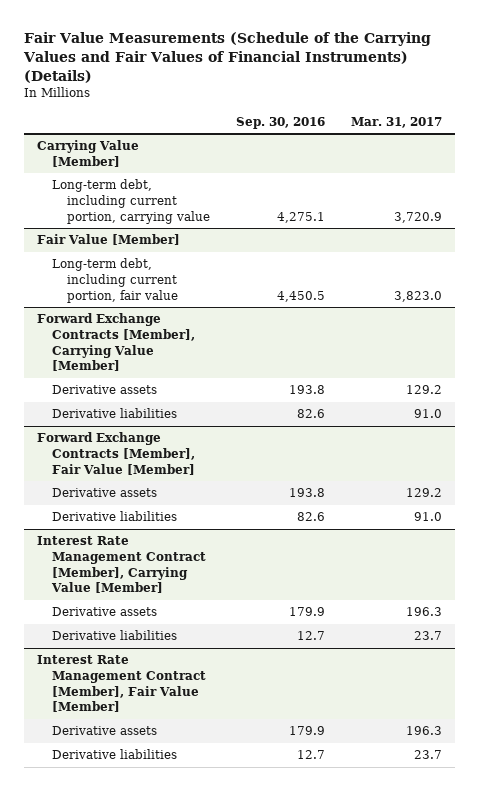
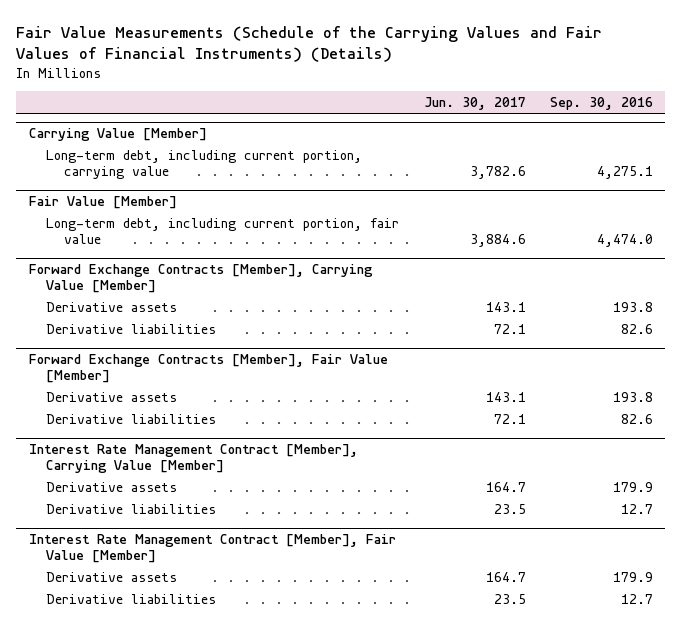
- | Sep. 30, 2016 | Mar. 31, 2017
+ | Jun. 30, 2017 | Sep. 30, 2016
@ Fair Value [Member]
- Long-term debt, including current portion, fair value | 4,450.5 | 3,823.0
+ Long-term debt, including current portion, fair value | 3,884.6 | 4,474.0

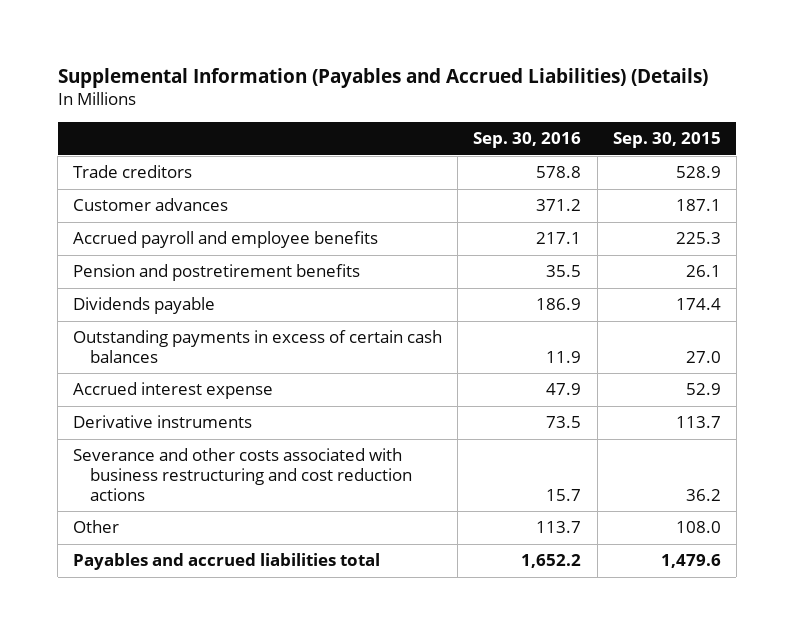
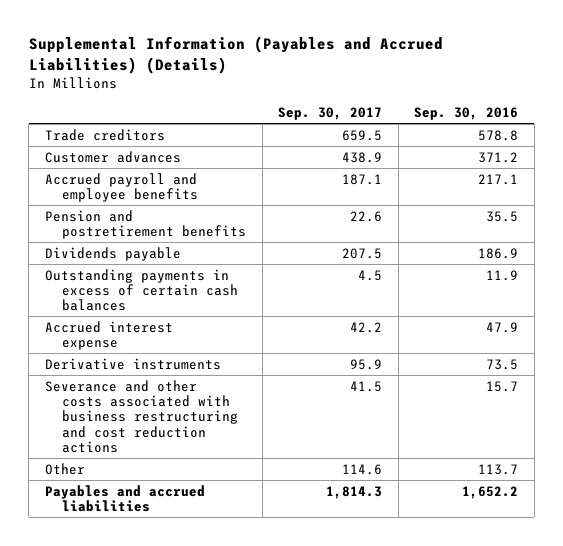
- | Sep. 30, 2016 | Sep. 30, 2015
+ | Sep. 30, 2017 | Sep. 30, 2016
- Payables and accrued liabilities total | 1,652.2 | 1,479.6
+ Payables and accrued liabilities | 1,814.3 | 1,652.2

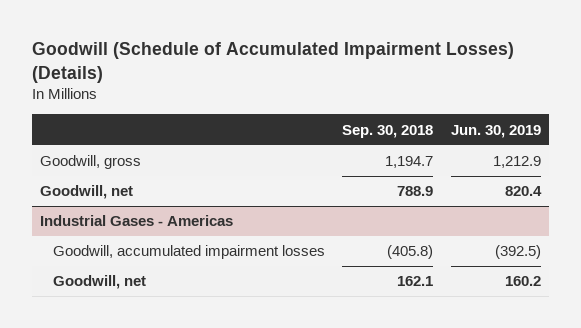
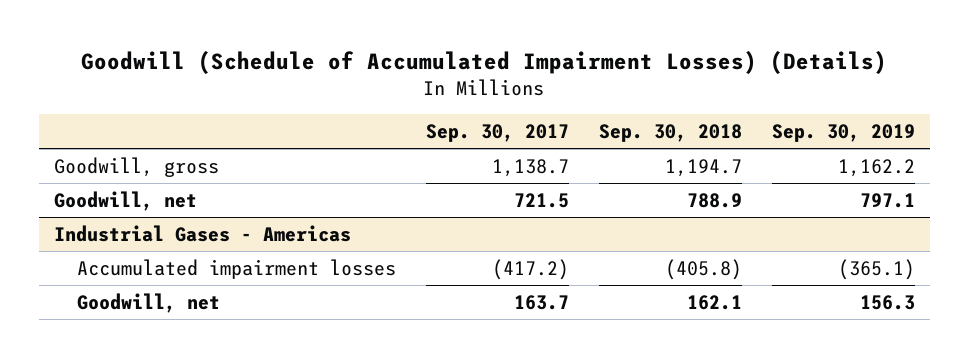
- | Sep. 30, 2018 | Jun. 30, 2019
+ | Sep. 30, 2017 | Sep. 30, 2018 | Sep. 30, 2019
@ Industrial Gases - Americas
- Goodwill, accumulated impairment losses | (405.8) | (392.5)
+ Accumulated impairment losses | (417.2) | (405.8) | (365.1)

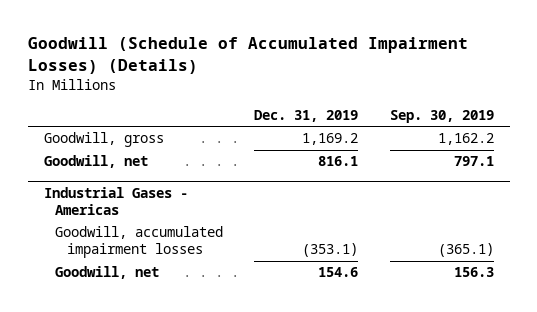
- | Sep. 30, 2017 | Sep. 30, 2018 | Sep. 30, 2019
+ | Dec. 31, 2019 | Sep. 30, 2019
@ Industrial Gases - Americas
- Accumulated impairment losses | (417.2) | (405.8) | (365.1)
+ Goodwill, accumulated impairment losses | (353.1) | (365.1)

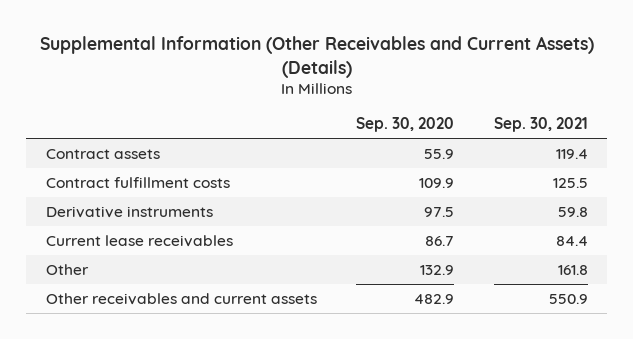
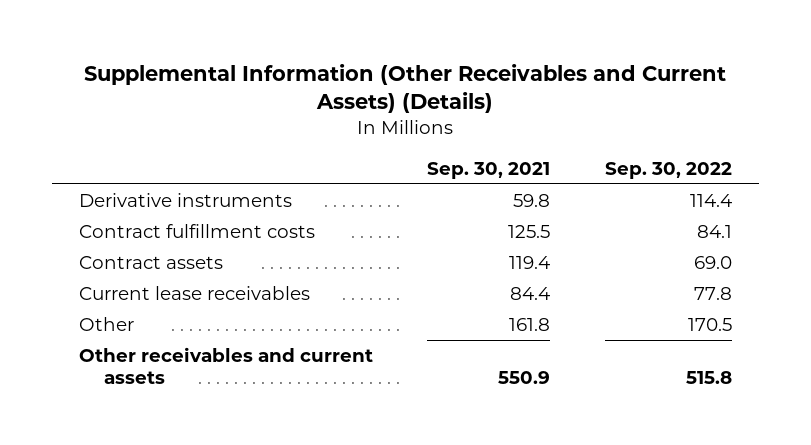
- | Sep. 30, 2020 | Sep. 30, 2021
+ | Sep. 30, 2021 | Sep. 30, 2022
moved down: Contract fulfillment costs | 125.5 | 84.1
moved down: Contract assets | 119.4 | 69.0

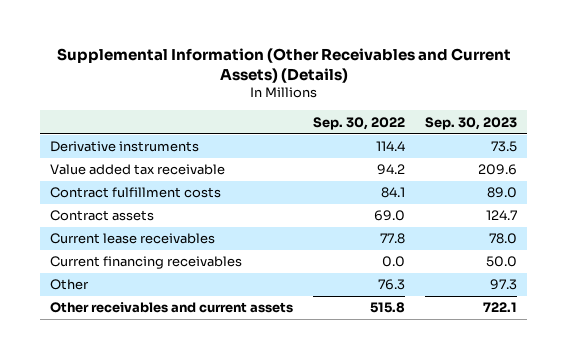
- | Sep. 30, 2021 | Sep. 30, 2022
+ | Sep. 30, 2022 | Sep. 30, 2023
+ Value added tax receivable | 94.2 | 209.6
- Other | 161.8 | 170.5
+ Current financing receivables | 0.0 | 50.0
+ Other | 76.3 | 97.3

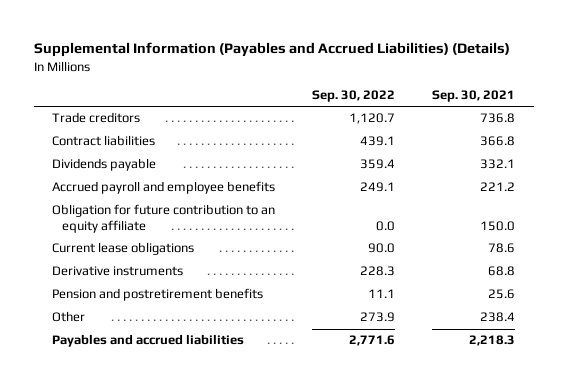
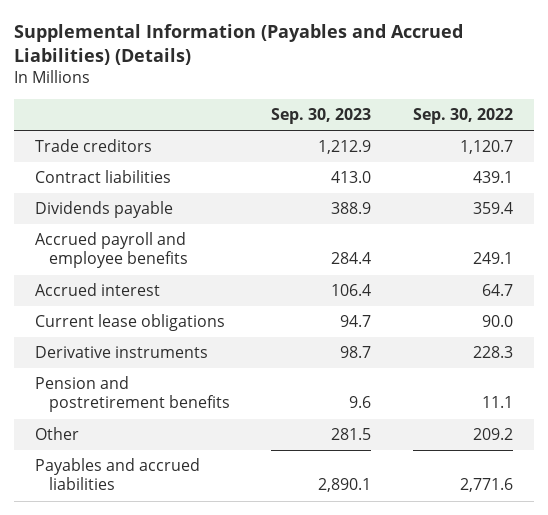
- | Sep. 30, 2022 | Sep. 30, 2021
+ | Sep. 30, 2023 | Sep. 30, 2022
- Obligation for future contribution to an equity affiliate | 0.0 | 150.0
+ Accrued interest | 106.4 | 64.7
- Other | 273.9 | 238.4
+ Other | 281.5 | 209.2

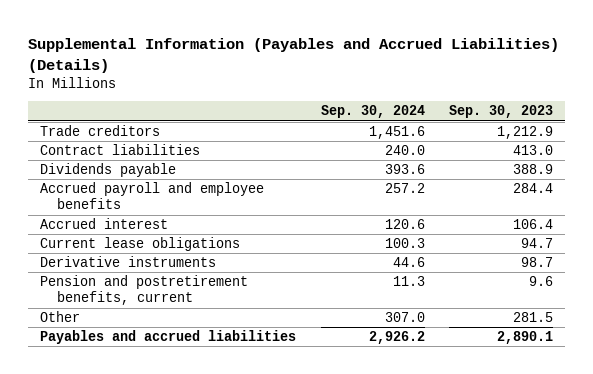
- | Sep. 30, 2023 | Sep. 30, 2022
+ | Sep. 30, 2024 | Sep. 30, 2023
- Pension and postretirement benefits | 9.6 | 11.1
+ Pension and postretirement benefits, current | 11.3 | 9.6

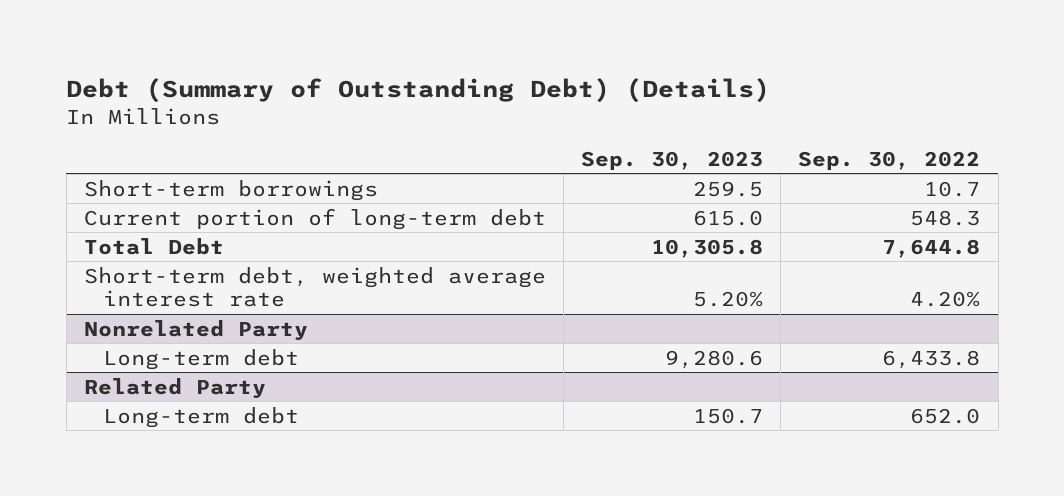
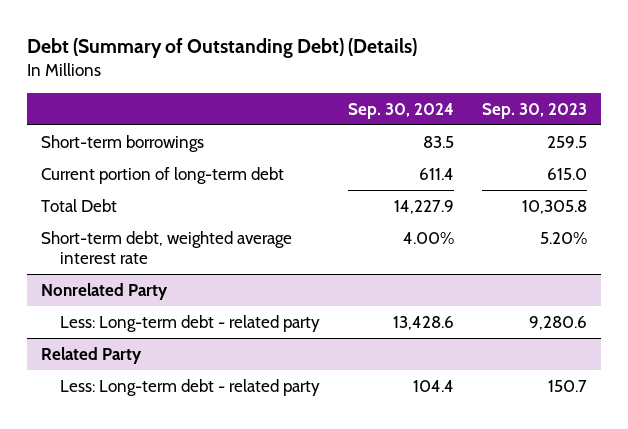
- | Sep. 30, 2023 | Sep. 30, 2022
+ | Sep. 30, 2024 | Sep. 30, 2023
@ Nonrelated Party
- Long-term debt | 9,280.6 | 6,433.8
+ Less: Long-term debt - related party | 13,428.6 | 9,280.6
@ Related Party
- Long-term debt | 150.7 | 652.0
+ Less: Long-term debt - related party | 104.4 | 150.7

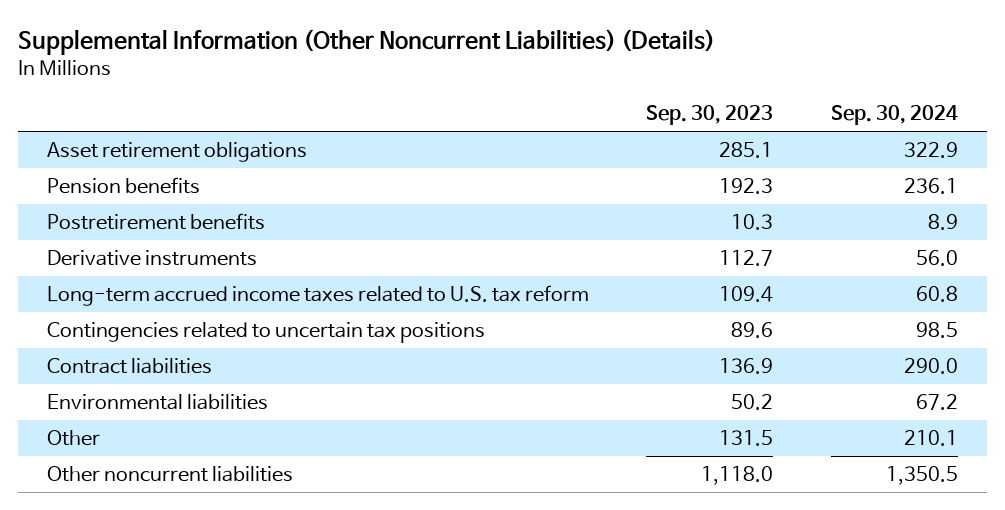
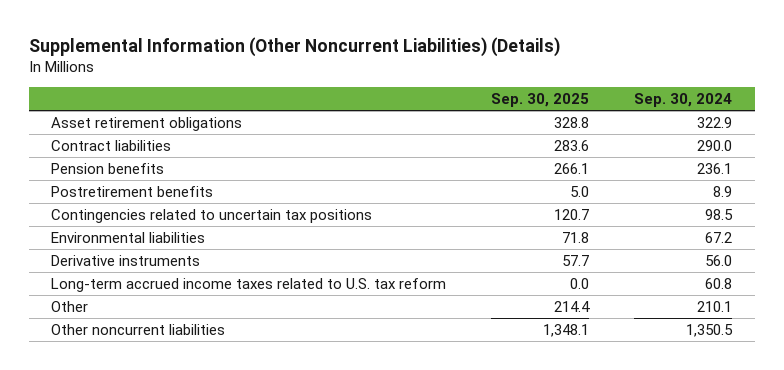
- | Sep. 30, 2023 | Sep. 30, 2024
+ | Sep. 30, 2025 | Sep. 30, 2024
moved up: Contract liabilities | 283.6 | 290.0
moved down: Derivative instruments | 57.7 | 56.0
moved down: Long-term accrued income taxes related to U.S. tax reform | 0.0 | 60.8

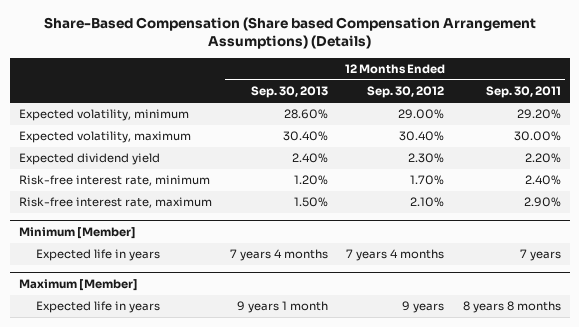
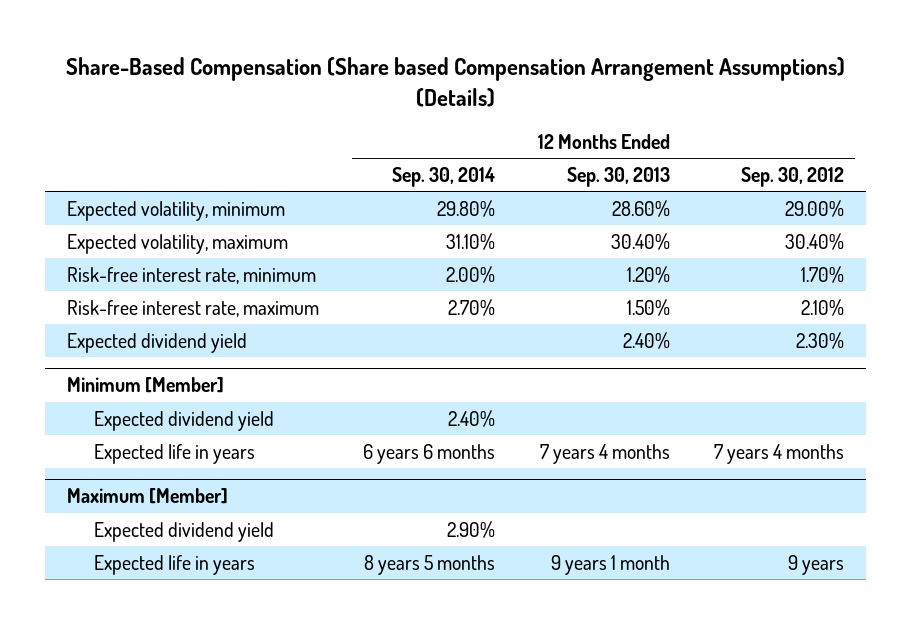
- | 12 Months Ended Sep. 30, 2013 | 12 Months Ended Sep. 30, 2012 | 12 Months Ended Sep. 30, 2011
+ | 12 Months Ended Sep. 30, 2014 | 12 Months Ended Sep. 30, 2013 | 12 Months Ended Sep. 30, 2012
moved down: Expected dividend yield | | 2.40% | 2.30%
@ Minimum [Member]
+ Expected dividend yield | 2.40% | |
@ Maximum [Member]
+ Expected dividend yield | 2.90% | |

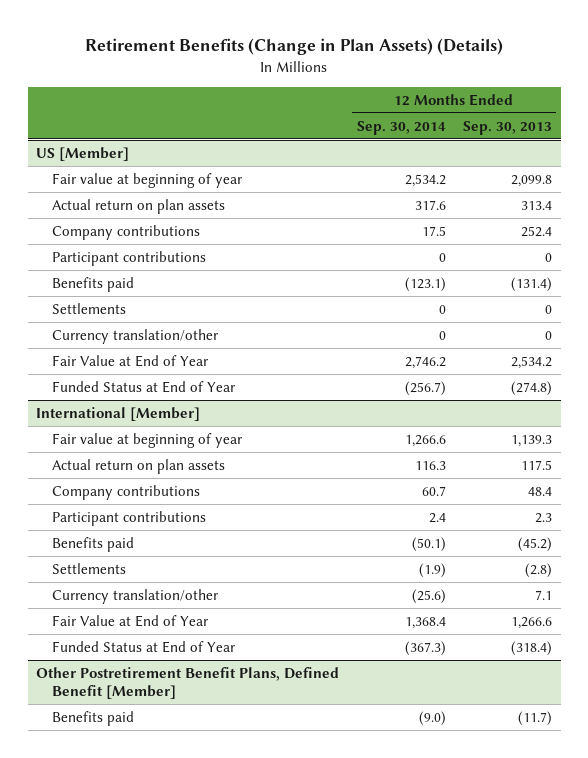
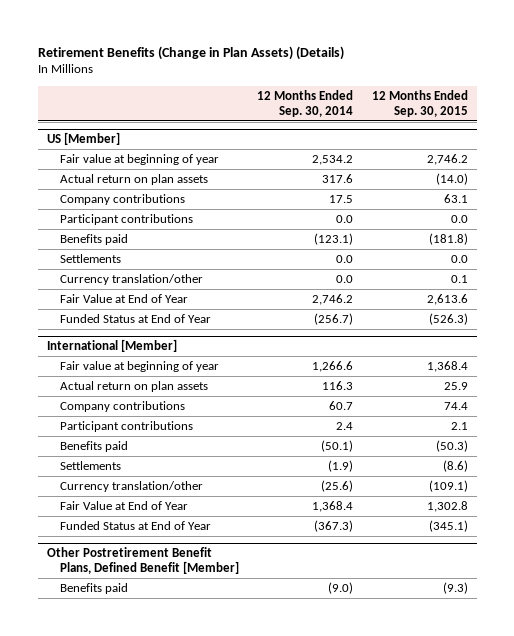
- | 12 Months Ended Sep. 30, 2014 | 12 Months Ended Sep. 30, 2013
+ | 12 Months Ended Sep. 30, 2014 | 12 Months Ended Sep. 30, 2015
@ US [Member]
- Participant contributions | 0 | 0
+ Participant contributions | 0.0 | 0.0
- Settlements | 0 | 0
- Currency translation/other | 0 | 0
+ Settlements | 0.0 | 0.0
+ Currency translation/other | 0.0 | 0.1

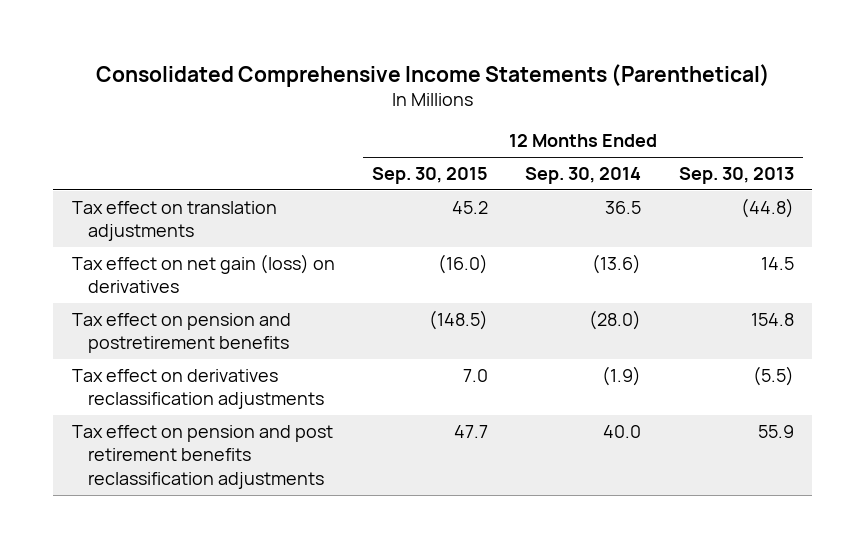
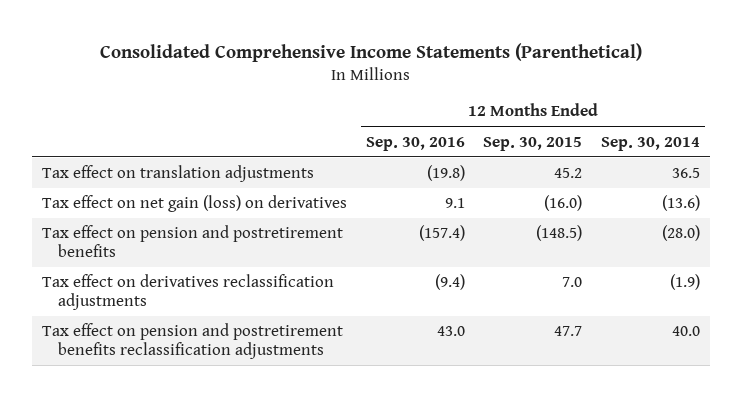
- | 12 Months Ended Sep. 30, 2015 | 12 Months Ended Sep. 30, 2014 | 12 Months Ended Sep. 30, 2013
+ | 12 Months Ended Sep. 30, 2016 | 12 Months Ended Sep. 30, 2015 | 12 Months Ended Sep. 30, 2014
- Tax effect on pension and post retirement benefits reclassification adjustments | 47.7 | 40.0 | 55.9
+ Tax effect on pension and postretirement benefits reclassification adjustments | 43.0 | 47.7 | 40.0

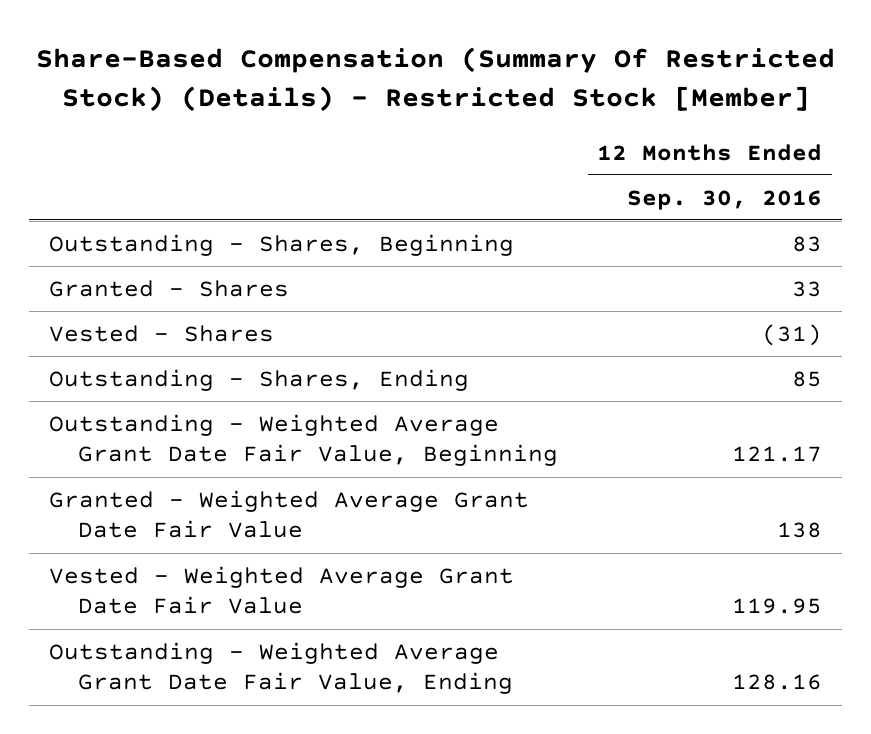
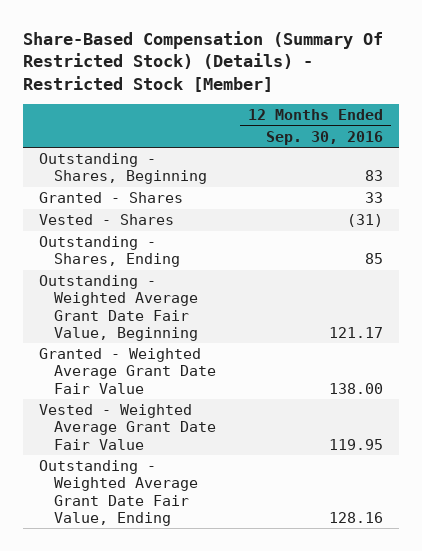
- Granted - Weighted Average Grant Date Fair Value | 138
+ Granted - Weighted Average Grant Date Fair Value | 138.00

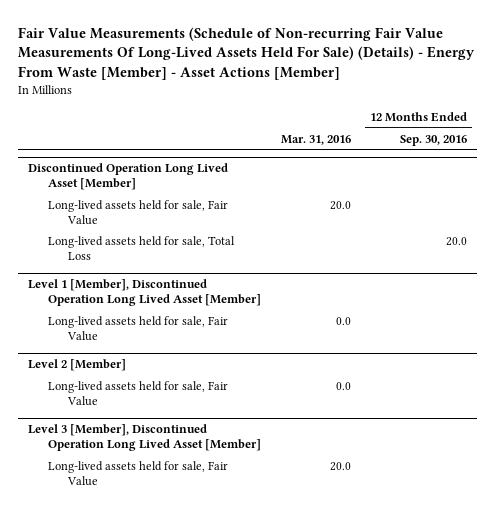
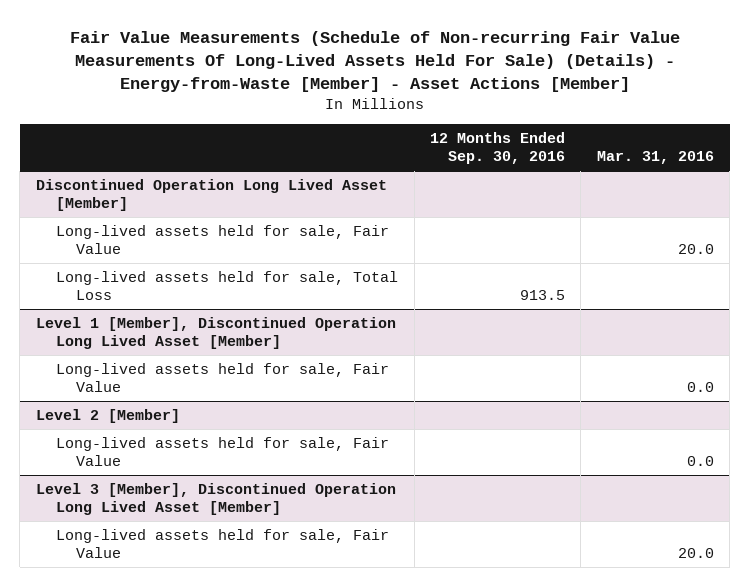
- Fair Value Measurements (Schedule of Non-recurring Fair Value Measurements Of Long-Lived Assets Held For Sale) (Details) - Energy From Waste [Member] - Asset Actions [Member]
+ Fair Value Measurements (Schedule of Non-recurring Fair Value Measurements Of Long-Lived Assets Held For Sale) (Details) - Energy-from-Waste [Member] - Asset Actions [Member]
- | Mar. 31, 2016 | 12 Months Ended Sep. 30, 2016
+ | 12 Months Ended Sep. 30, 2016 | Mar. 31, 2016
@ Discontinued Operation Long Lived Asset [Member]
- Long-lived assets held for sale, Total Loss | | 20.0
+ Long-lived assets held for sale, Total Loss | 913.5 |

